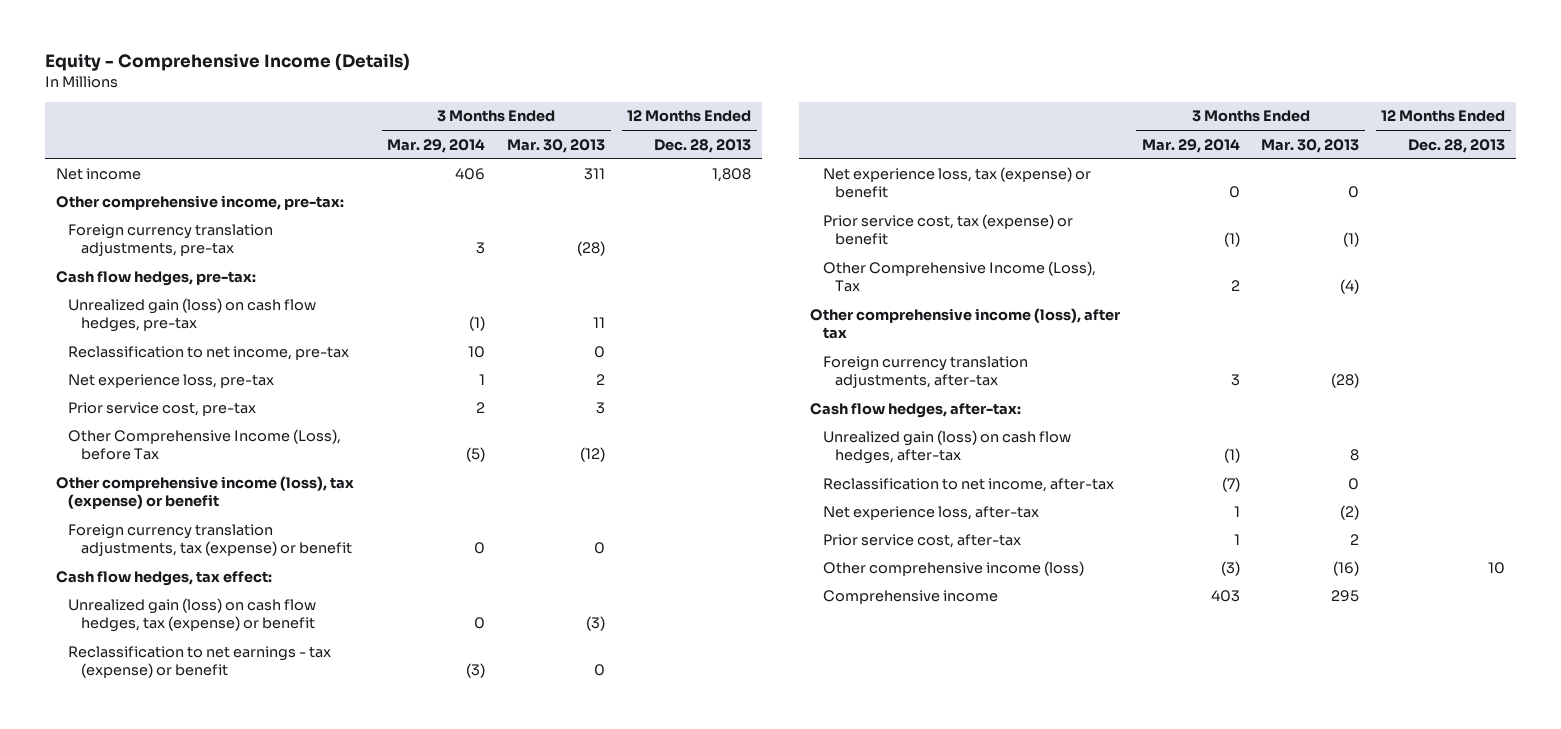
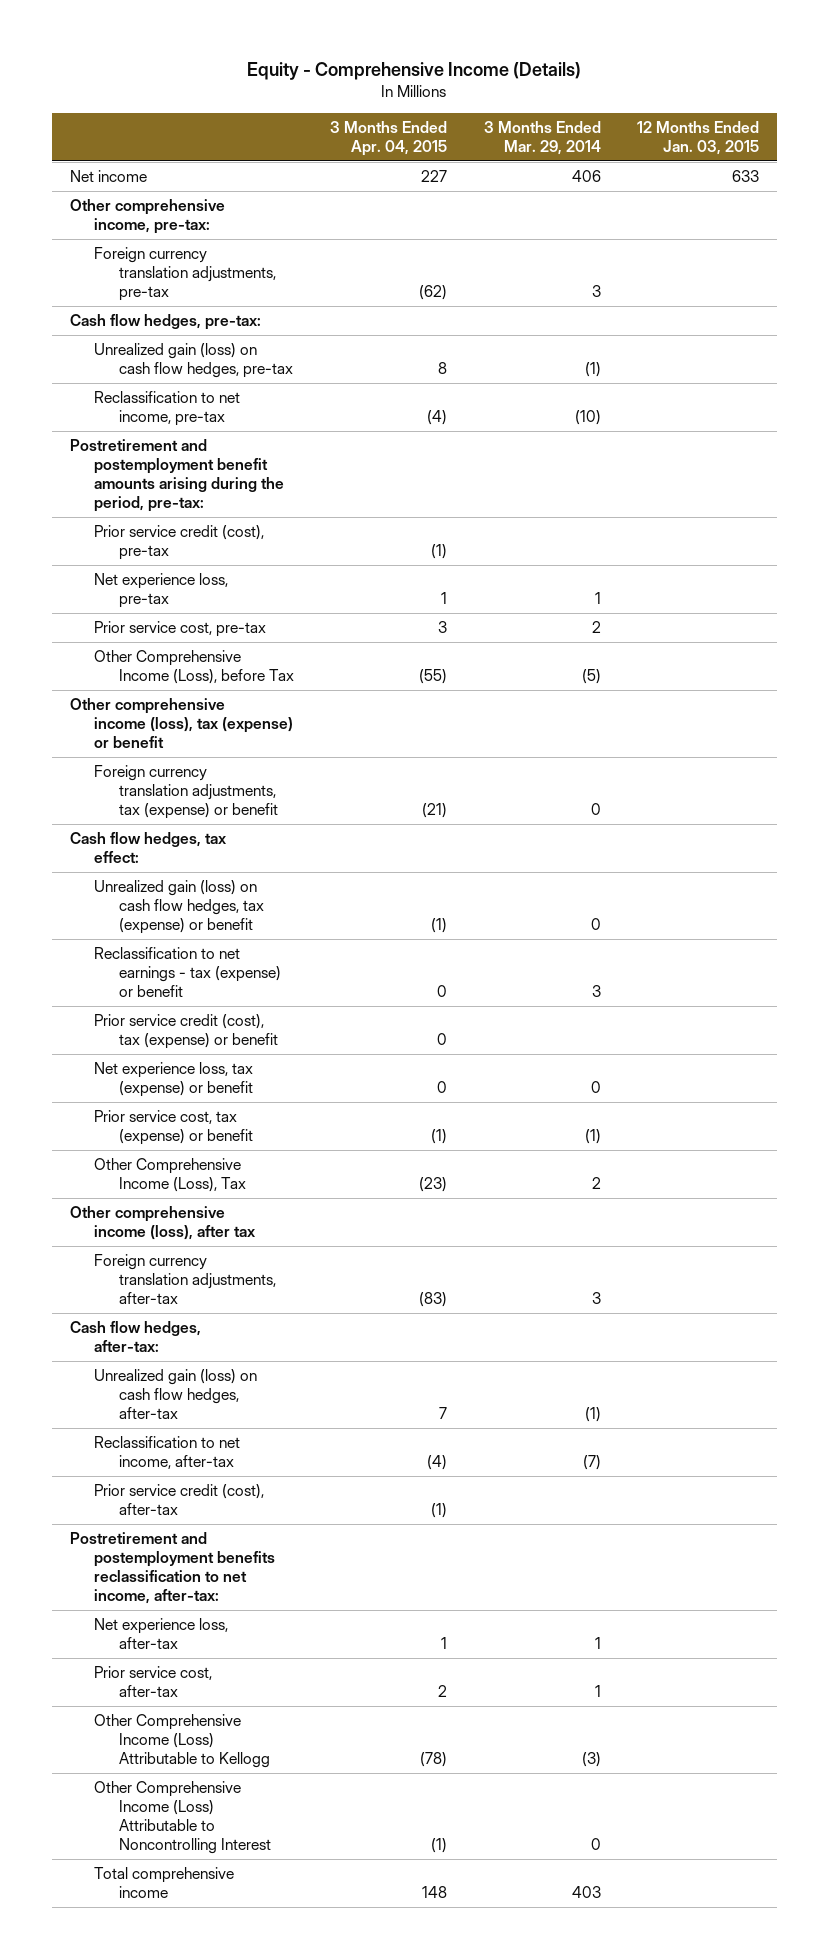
- | 3 Months Ended Mar. 29, 2014 | 3 Months Ended Mar. 30, 2013 | 12 Months Ended Dec. 28, 2013
+ | 3 Months Ended Apr. 04, 2015 | 3 Months Ended Mar. 29, 2014 | 12 Months Ended Jan. 03, 2015
- Reclassification to net income, pre-tax | 10 | 0 |
+ Reclassification to net income, pre-tax | (4) | (10) |
+ Postretirement and postemployment benefit amounts arising during the period, pre-tax:
+ Prior service credit (cost), pre-tax | (1) | |
- Reclassification to net earnings - tax (expense) or benefit | (3) | 0 |
+ Reclassification to net earnings - tax (expense) or benefit | 0 | 3 |
+ Prior service credit (cost), tax (expense) or benefit | 0 | |
+ Prior service credit (cost), after-tax | (1) | |
+ Postretirement and postemployment benefits reclassification to net income, after-tax:
- Other comprehensive income (loss) | (3) | (16) | 10
- Comprehensive income | 403 | 295 |
+ Other Comprehensive Income (Loss) Attributable to Kellogg | (78) | (3) |
+ Other Comprehensive Income (Loss) Attributable to Noncontrolling Interest | (1) | 0 |
+ Total comprehensive income | 148 | 403 |

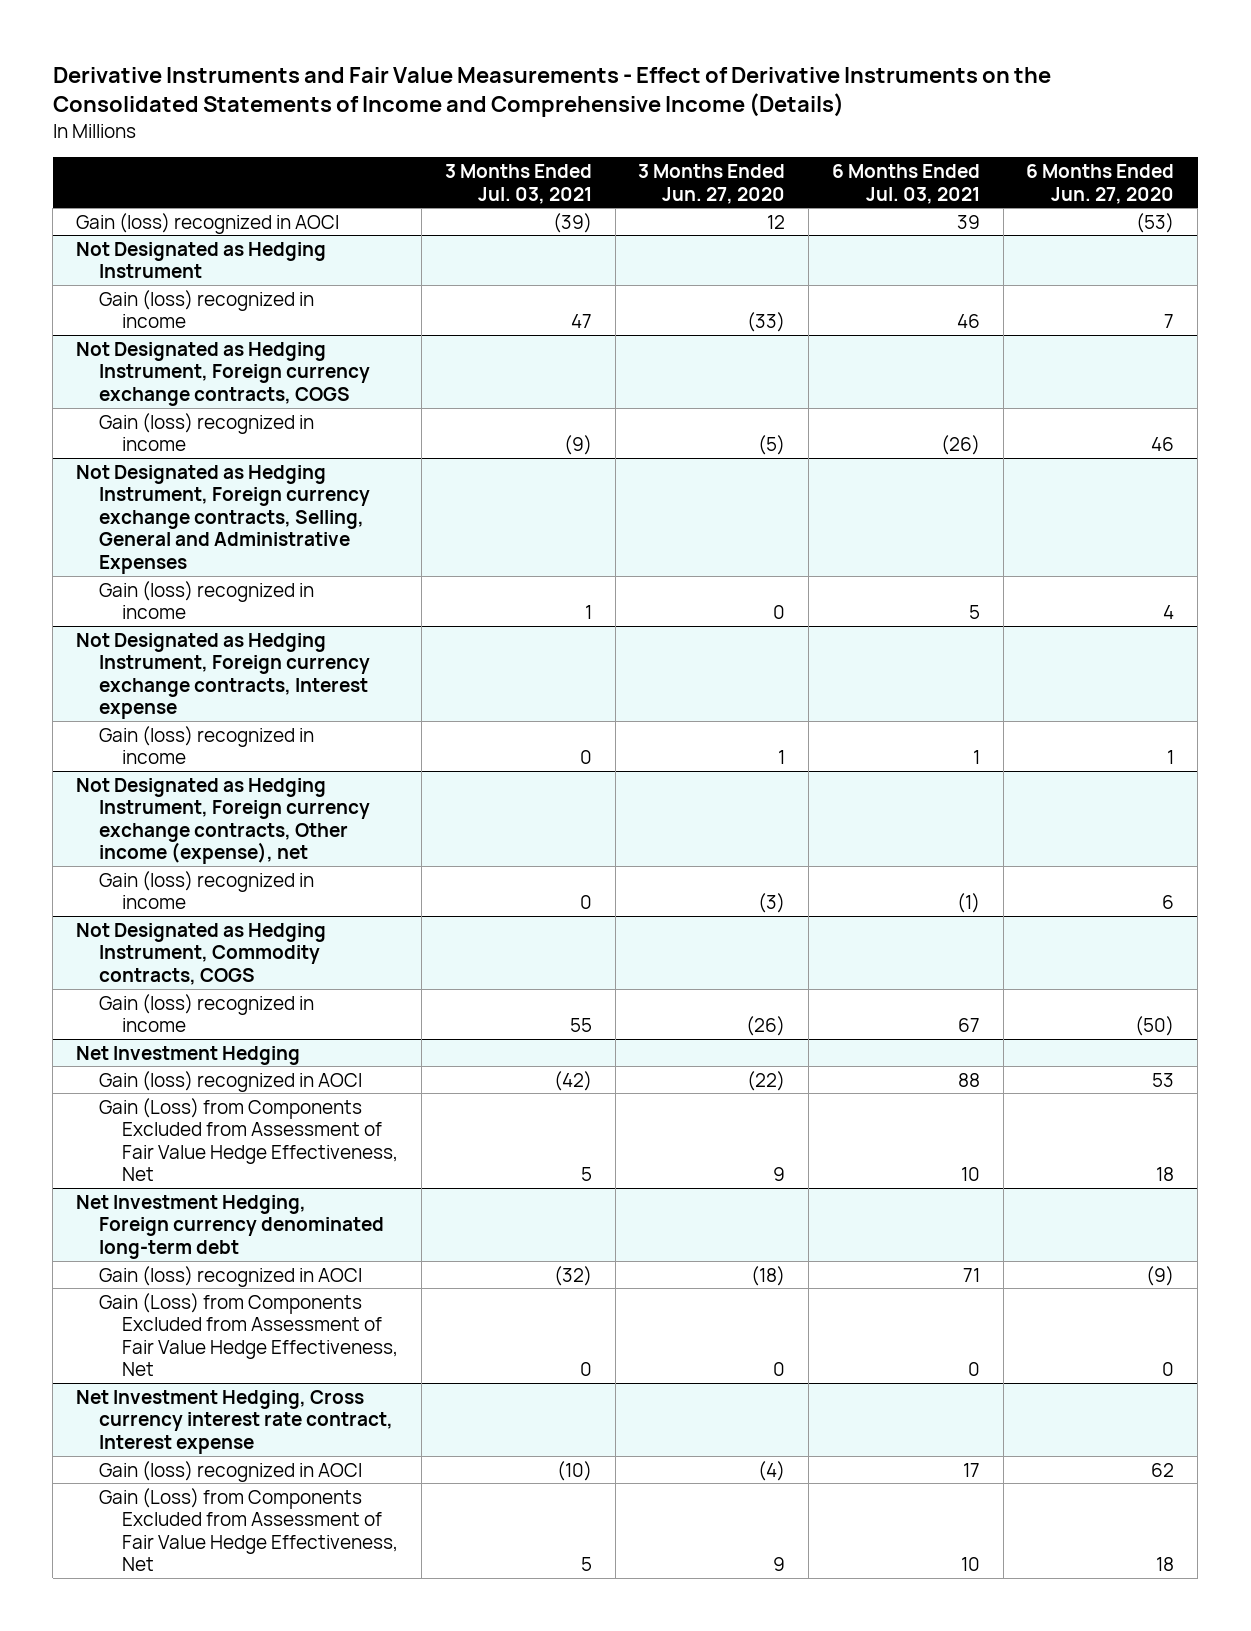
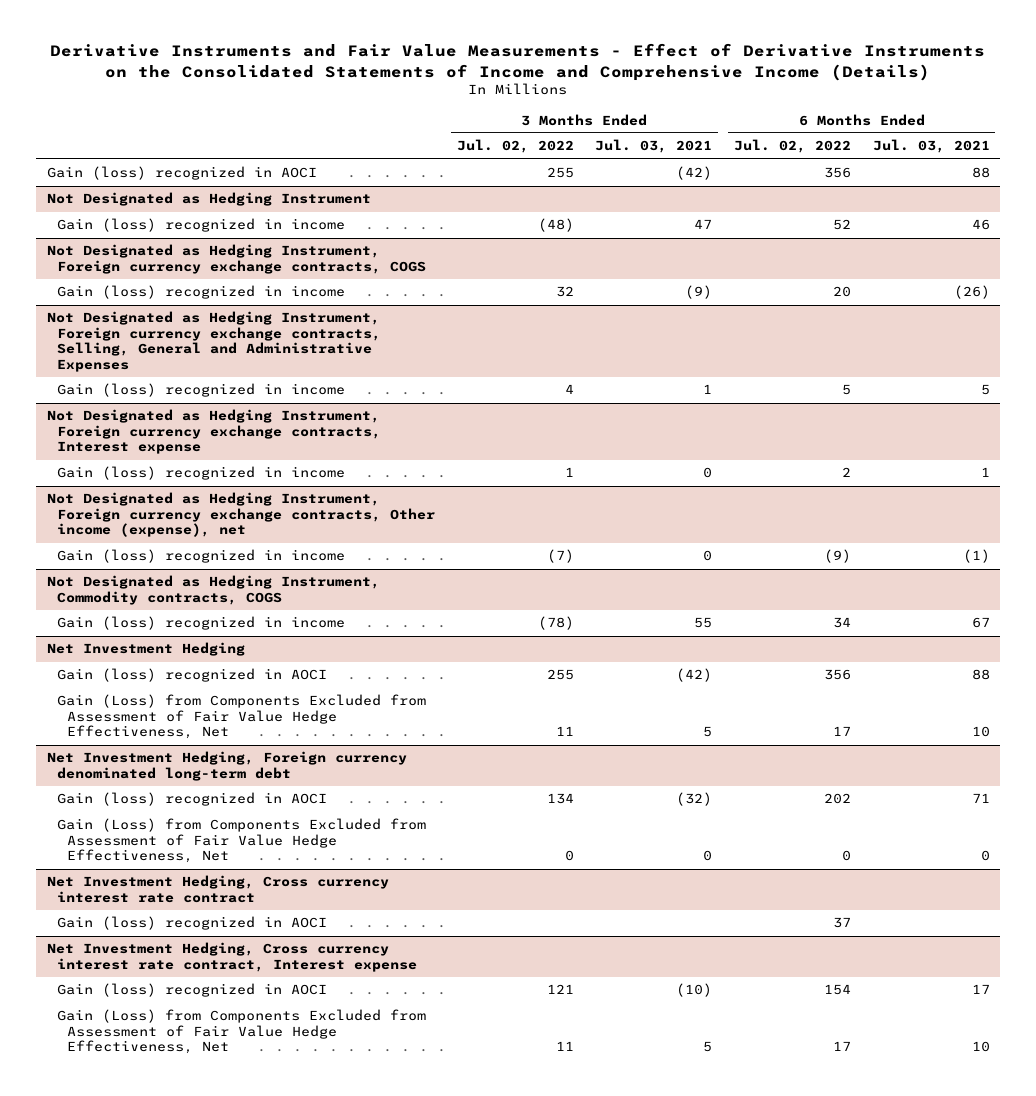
- | 3 Months Ended Jul. 03, 2021 | 3 Months Ended Jun. 27, 2020 | 6 Months Ended Jul. 03, 2021 | 6 Months Ended Jun. 27, 2020
+ | 3 Months Ended Jul. 02, 2022 | 3 Months Ended Jul. 03, 2021 | 6 Months Ended Jul. 02, 2022 | 6 Months Ended Jul. 03, 2021
- Gain (loss) recognized in AOCI | (39) | 12 | 39 | (53)
+ Gain (loss) recognized in AOCI | 255 | (42) | 356 | 88
+ Net Investment Hedging, Cross currency interest rate contract
+ Gain (loss) recognized in AOCI | | | 37 |

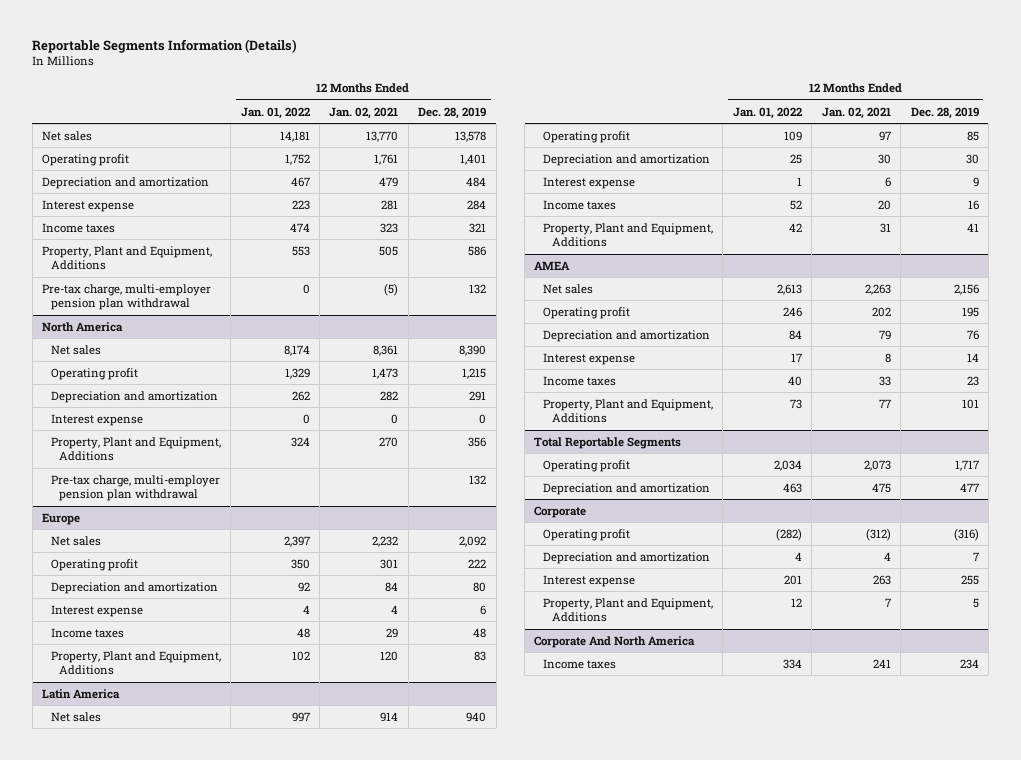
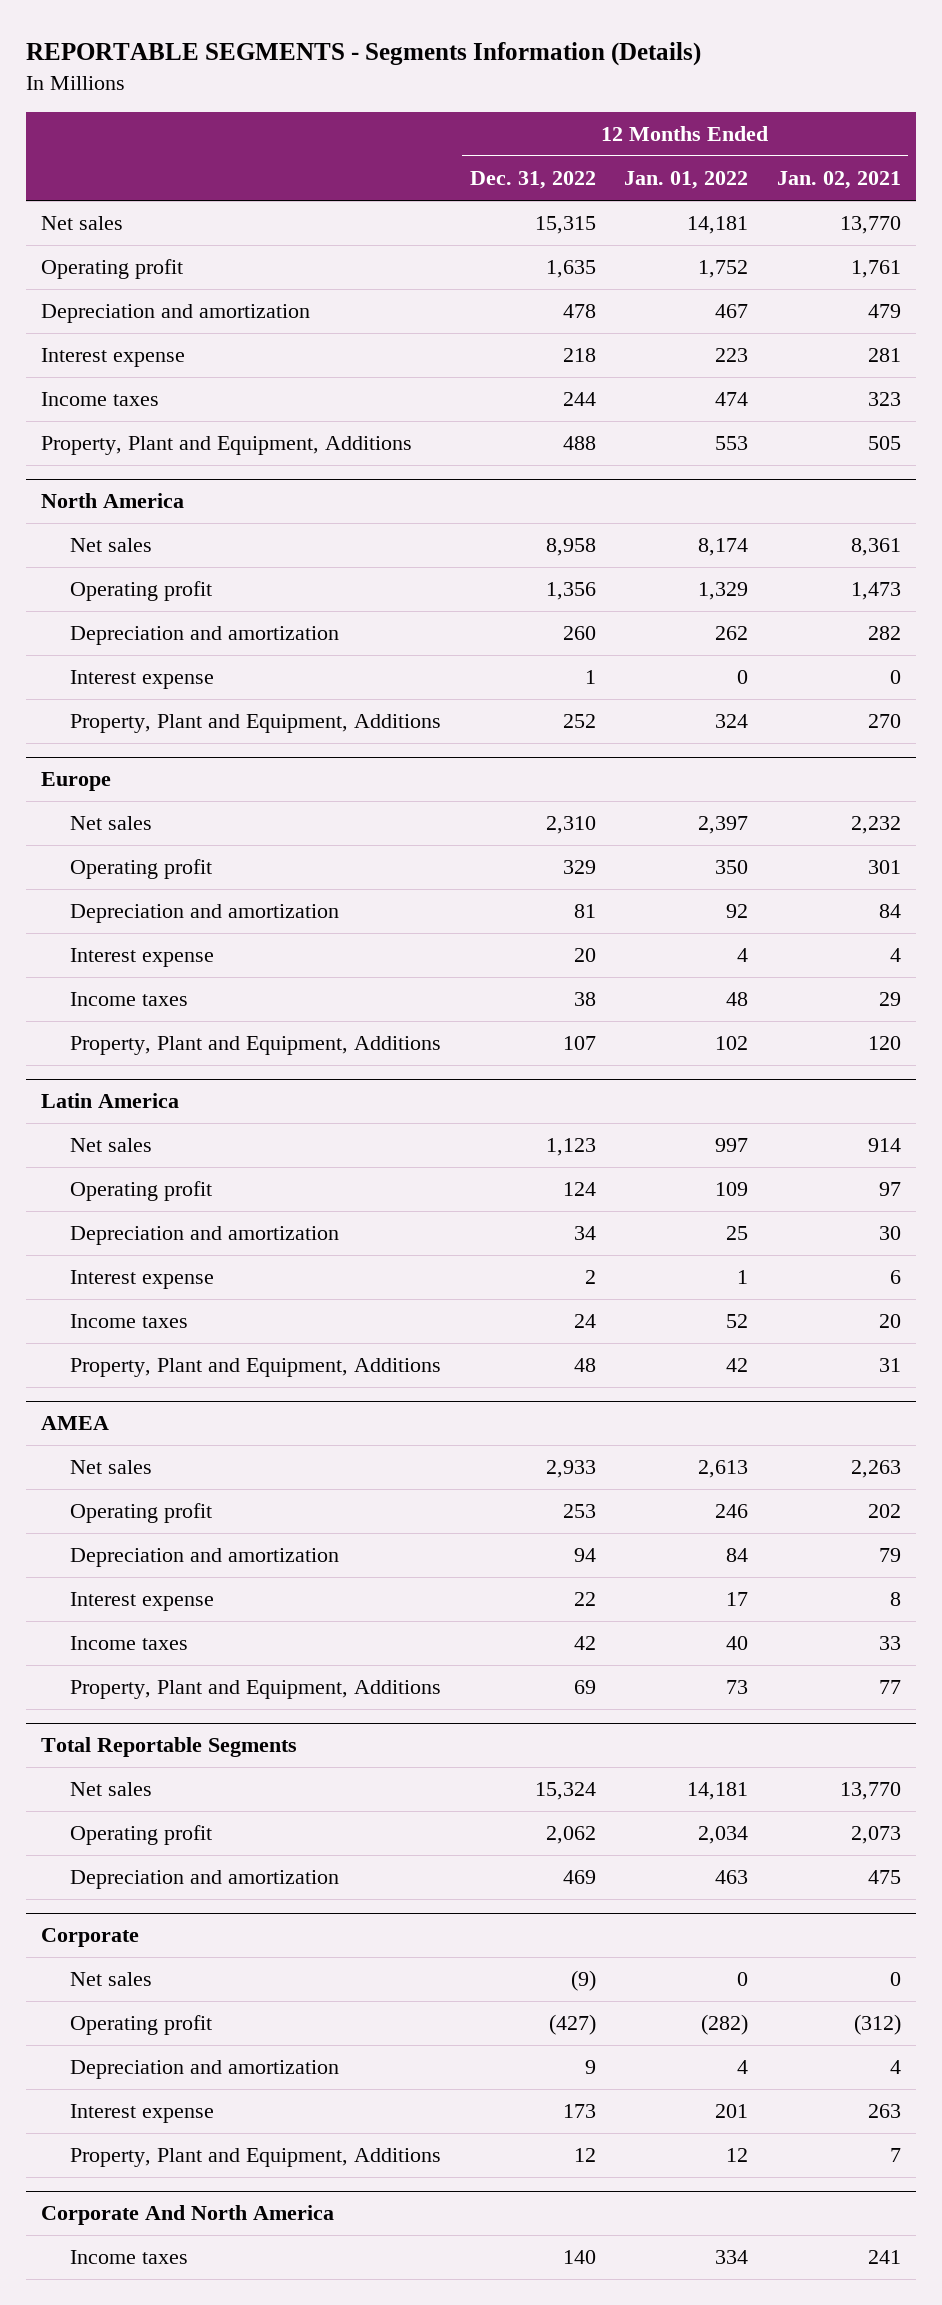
- Reportable Segments Information (Details)
+ REPORTABLE SEGMENTS - Segments Information (Details)
- | 12 Months Ended Jan. 01, 2022 | 12 Months Ended Jan. 02, 2021 | 12 Months Ended Dec. 28, 2019
+ | 12 Months Ended Dec. 31, 2022 | 12 Months Ended Jan. 01, 2022 | 12 Months Ended Jan. 02, 2021
- Pre-tax charge, multi-employer pension plan withdrawal | 0 | (5) | 132
@ North America
- Pre-tax charge, multi-employer pension plan withdrawal | | | 132
@ Total Reportable Segments
+ Net sales | 15,324 | 14,181 | 13,770
@ Corporate
+ Net sales | (9) | 0 | 0

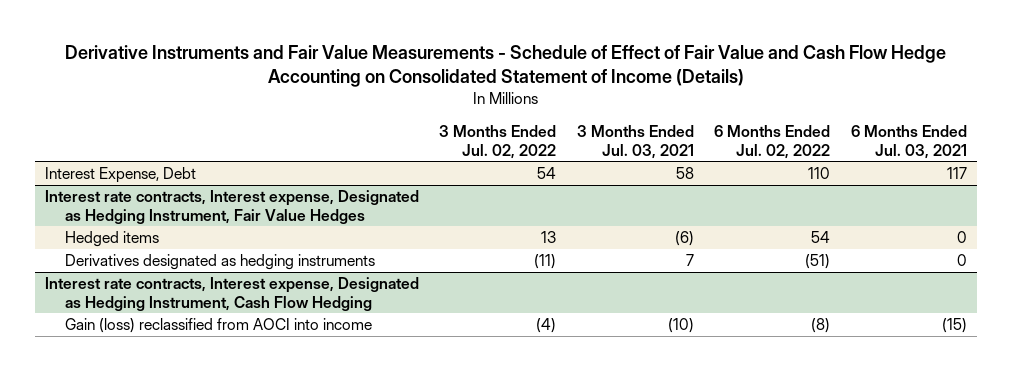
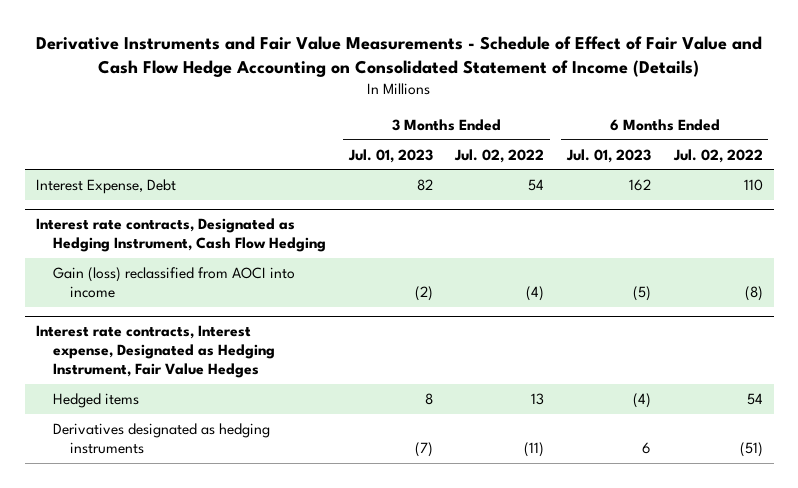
- | 3 Months Ended Jul. 02, 2022 | 3 Months Ended Jul. 03, 2021 | 6 Months Ended Jul. 02, 2022 | 6 Months Ended Jul. 03, 2021
+ | 3 Months Ended Jul. 01, 2023 | 3 Months Ended Jul. 02, 2022 | 6 Months Ended Jul. 01, 2023 | 6 Months Ended Jul. 02, 2022
+ Interest rate contracts, Designated as Hedging Instrument, Cash Flow Hedging
+ Gain (loss) reclassified from AOCI into income | (2) | (4) | (5) | (8)
- Interest rate contracts, Interest expense, Designated as Hedging Instrument, Cash Flow Hedging
- Gain (loss) reclassified from AOCI into income | (4) | (10) | (8) | (15)

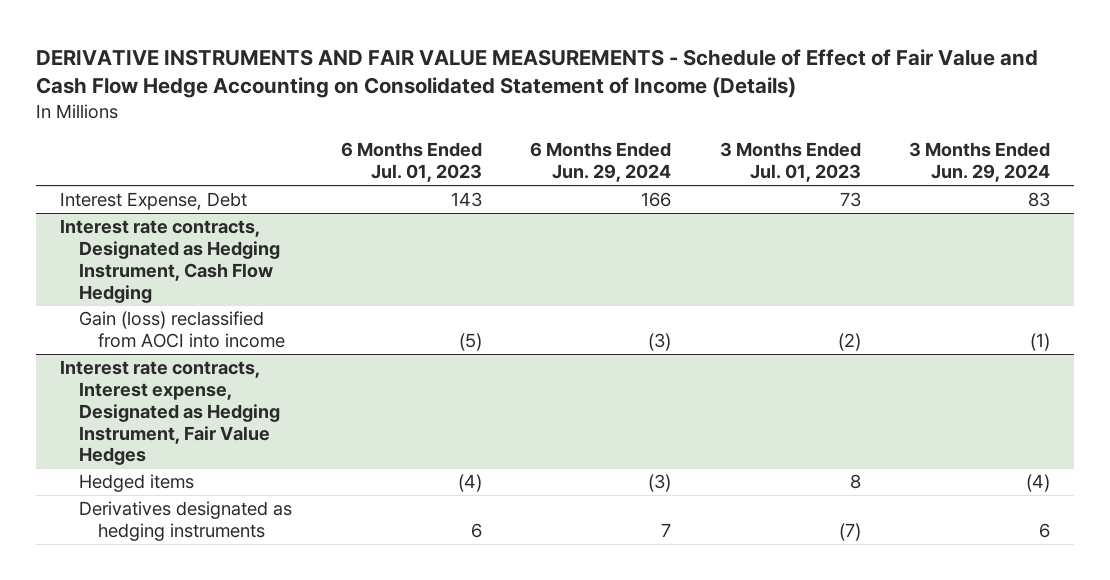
- Derivative Instruments and Fair Value Measurements - Schedule of Effect of Fair Value and Cash Flow Hedge Accounting on Consolidated Statement of Income (Details)
+ DERIVATIVE INSTRUMENTS AND FAIR VALUE MEASUREMENTS - Schedule of Effect of Fair Value and Cash Flow Hedge Accounting on Consolidated Statement of Income (Details)
- | 3 Months Ended Jul. 01, 2023 | 3 Months Ended Jul. 02, 2022 | 6 Months Ended Jul. 01, 2023 | 6 Months Ended Jul. 02, 2022
+ | 6 Months Ended Jul. 01, 2023 | 6 Months Ended Jun. 29, 2024 | 3 Months Ended Jul. 01, 2023 | 3 Months Ended Jun. 29, 2024
- Interest Expense, Debt | 82 | 54 | 162 | 110
+ Interest Expense, Debt | 143 | 166 | 73 | 83

